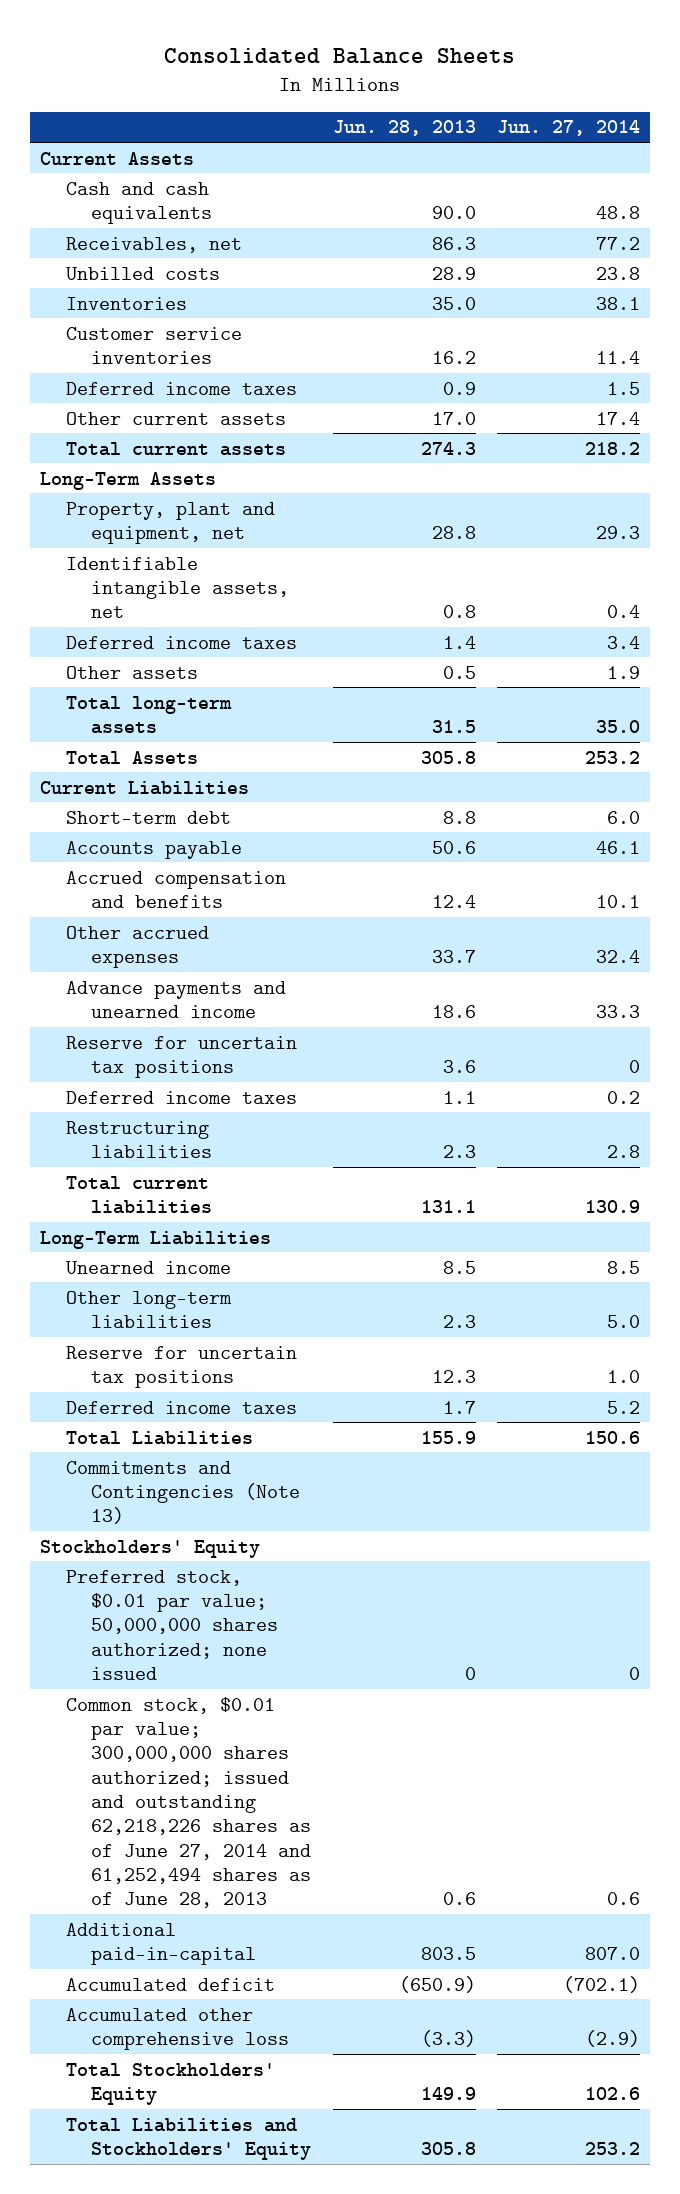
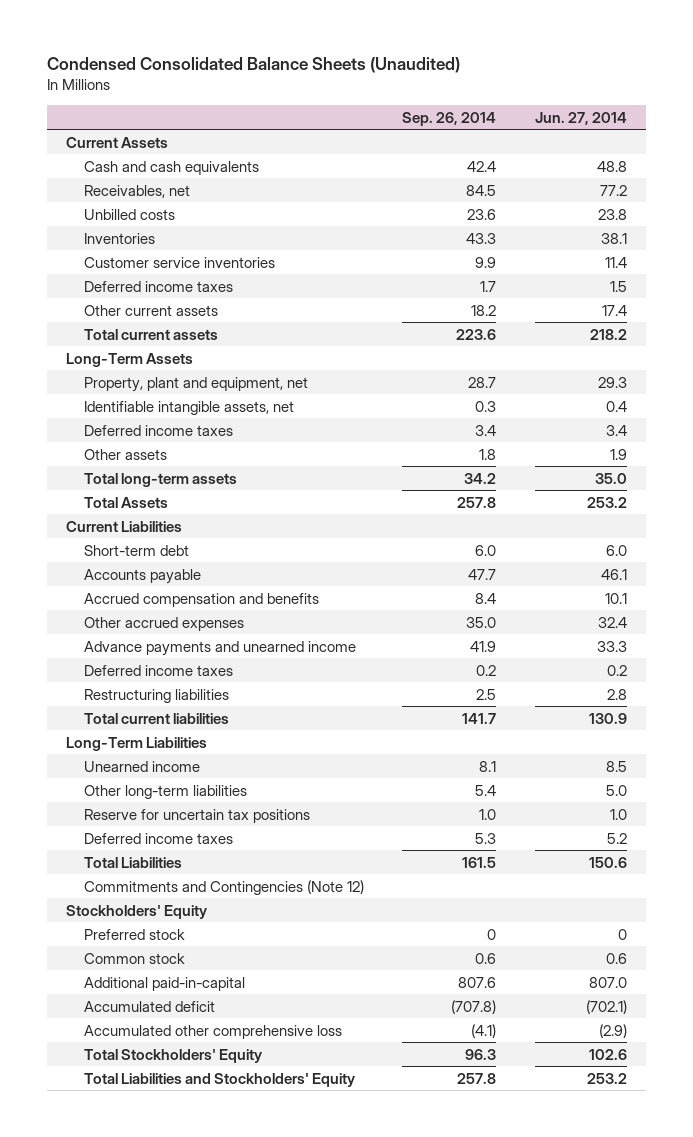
- Consolidated Balance Sheets
+ Condensed Consolidated Balance Sheets (Unaudited)
- | Jun. 28, 2013 | Jun. 27, 2014
+ | Sep. 26, 2014 | Jun. 27, 2014
- Reserve for uncertain tax positions | 3.6 | 0
- Commitments and Contingencies (Note 13)
+ Commitments and Contingencies (Note 12)
- Preferred stock, $0.01 par value; 50,000,000 shares authorized; none issued | 0 | 0
- Common stock, $0.01 par value; 300,000,000 shares authorized; issued and outstanding 62,218,226 shares as of June 27, 2014 and 61,252,494 shares as of June 28, 2013 | 0.6 | 0.6
+ Preferred stock | 0 | 0
+ Common stock | 0.6 | 0.6

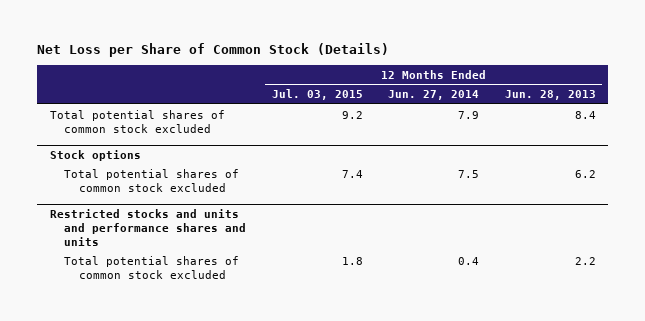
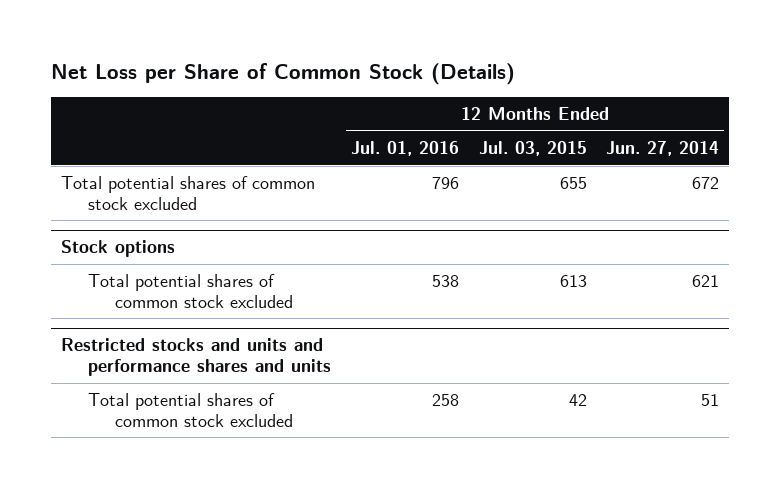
- | 12 Months Ended Jul. 03, 2015 | 12 Months Ended Jun. 27, 2014 | 12 Months Ended Jun. 28, 2013
+ | 12 Months Ended Jul. 01, 2016 | 12 Months Ended Jul. 03, 2015 | 12 Months Ended Jun. 27, 2014
- Total potential shares of common stock excluded | 9.2 | 7.9 | 8.4
+ Total potential shares of common stock excluded | 796 | 655 | 672
@ Stock options
- Total potential shares of common stock excluded | 7.4 | 7.5 | 6.2
+ Total potential shares of common stock excluded | 538 | 613 | 621
@ Restricted stocks and units and performance shares and units
- Total potential shares of common stock excluded | 1.8 | 0.4 | 2.2
+ Total potential shares of common stock excluded | 258 | 42 | 51

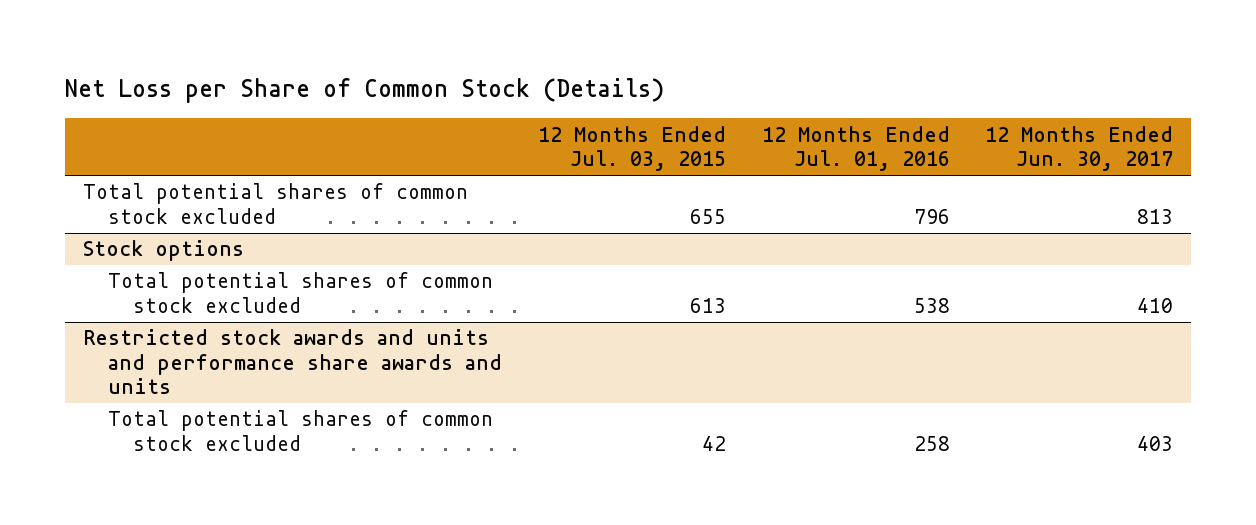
- | 12 Months Ended Jul. 01, 2016 | 12 Months Ended Jul. 03, 2015 | 12 Months Ended Jun. 27, 2014
+ | 12 Months Ended Jul. 03, 2015 | 12 Months Ended Jul. 01, 2016 | 12 Months Ended Jun. 30, 2017
- Restricted stocks and units and performance shares and units
+ Restricted stock awards and units and performance share awards and units

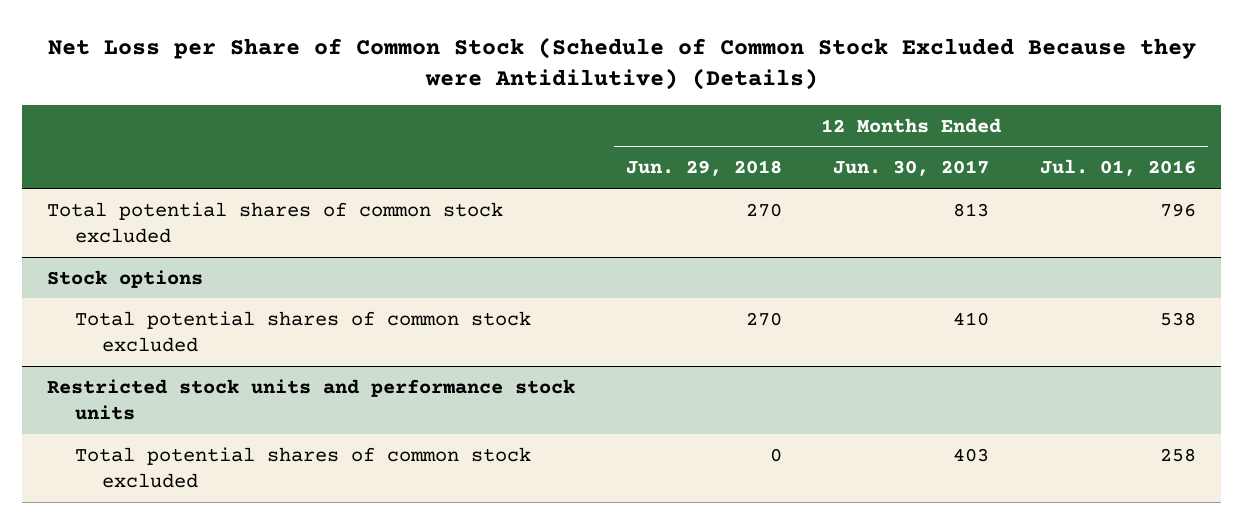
- Net Loss per Share of Common Stock (Details)
+ Net Loss per Share of Common Stock (Schedule of Common Stock Excluded Because they were Antidilutive) (Details)
- | 12 Months Ended Jul. 03, 2015 | 12 Months Ended Jul. 01, 2016 | 12 Months Ended Jun. 30, 2017
+ | 12 Months Ended Jun. 29, 2018 | 12 Months Ended Jun. 30, 2017 | 12 Months Ended Jul. 01, 2016
- Restricted stock awards and units and performance share awards and units
+ Restricted stock units and performance stock units

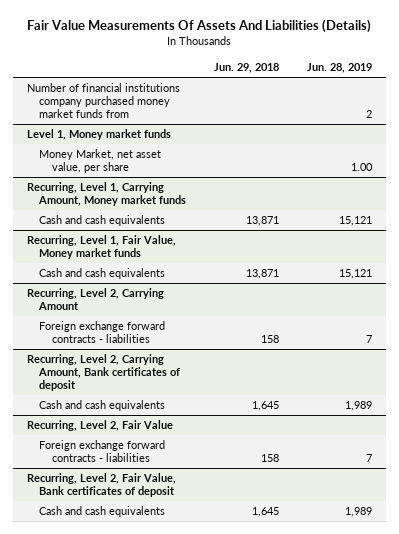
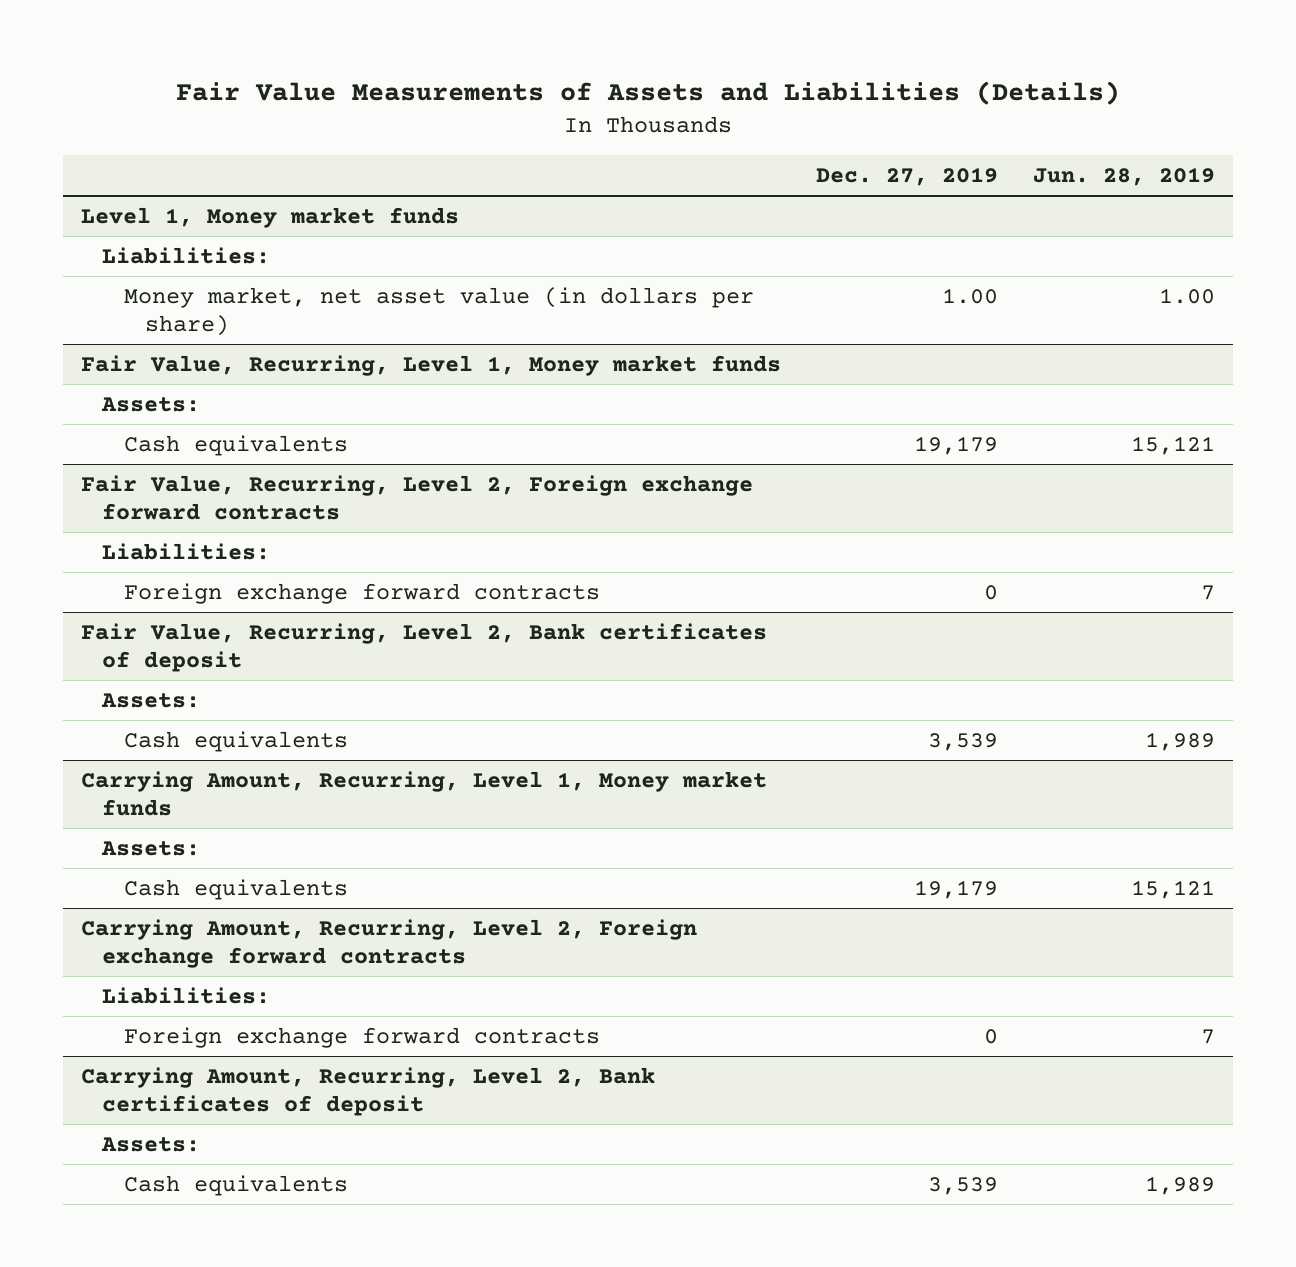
- Fair Value Measurements Of Assets And Liabilities (Details)
+ Fair Value Measurements of Assets and Liabilities (Details)
- | Jun. 29, 2018 | Jun. 28, 2019
+ | Dec. 27, 2019 | Jun. 28, 2019
- Number of financial institutions company purchased money market funds from | | 2
@ Level 1, Money market funds
- Money Market, net asset value, per share | | 1.00
- Recurring, Level 1, Carrying Amount, Money market funds
- Cash and cash equivalents | 13,871 | 15,121
- Recurring, Level 1, Fair Value, Money market funds
- Cash and cash equivalents | 13,871 | 15,121
- Recurring, Level 2, Carrying Amount
- Foreign exchange forward contracts - liabilities | 158 | 7
- Recurring, Level 2, Carrying Amount, Bank certificates of deposit
- Cash and cash equivalents | 1,645 | 1,989
- Recurring, Level 2, Fair Value
- Foreign exchange forward contracts - liabilities | 158 | 7
- Recurring, Level 2, Fair Value, Bank certificates of deposit
- Cash and cash equivalents | 1,645 | 1,989
@ Level 1, Money market funds
+ Liabilities:
+ Money market, net asset value (in dollars per share) | 1.00 | 1.00
+ Fair Value, Recurring, Level 1, Money market funds
+ Assets:
+ Cash equivalents | 19,179 | 15,121
+ Fair Value, Recurring, Level 2, Foreign exchange forward contracts
+ Liabilities:
+ Foreign exchange forward contracts | 0 | 7
+ Fair Value, Recurring, Level 2, Bank certificates of deposit
+ Assets:
+ Cash equivalents | 3,539 | 1,989
+ Carrying Amount, Recurring, Level 1, Money market funds
+ Assets:
+ Cash equivalents | 19,179 | 15,121
+ Carrying Amount, Recurring, Level 2, Foreign exchange forward contracts
+ Liabilities:
+ Foreign exchange forward contracts | 0 | 7
+ Carrying Amount, Recurring, Level 2, Bank certificates of deposit
+ Assets:
+ Cash equivalents | 3,539 | 1,989

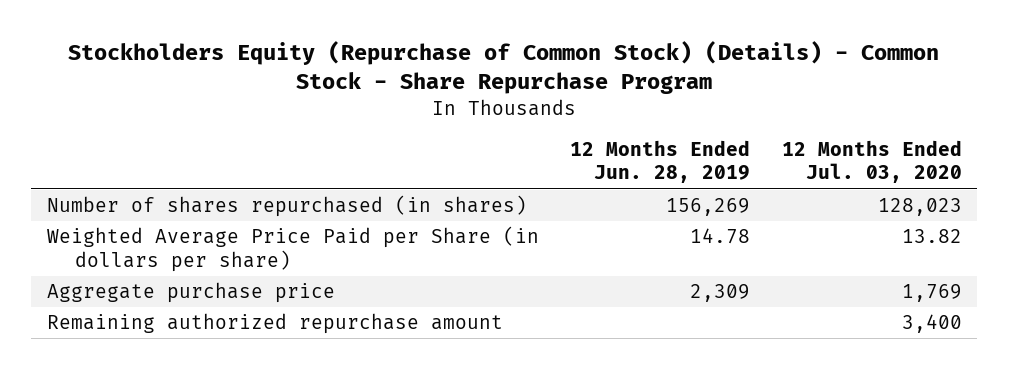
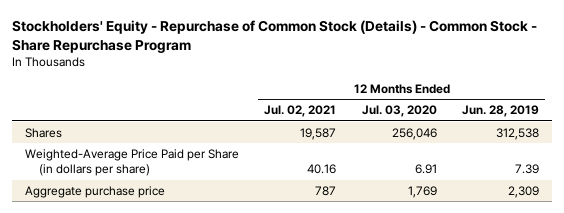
- Stockholders Equity (Repurchase of Common Stock) (Details) - Common Stock - Share Repurchase Program
+ Stockholders' Equity - Repurchase of Common Stock (Details) - Common Stock - Share Repurchase Program
- | 12 Months Ended Jun. 28, 2019 | 12 Months Ended Jul. 03, 2020
+ | 12 Months Ended Jul. 02, 2021 | 12 Months Ended Jul. 03, 2020 | 12 Months Ended Jun. 28, 2019
- Number of shares repurchased (in shares) | 156,269 | 128,023
- Weighted Average Price Paid per Share (in dollars per share) | 14.78 | 13.82
+ Shares | 19,587 | 256,046 | 312,538
+ Weighted-Average Price Paid per Share (in dollars per share) | 40.16 | 6.91 | 7.39
- Remaining authorized repurchase amount | | 3,400

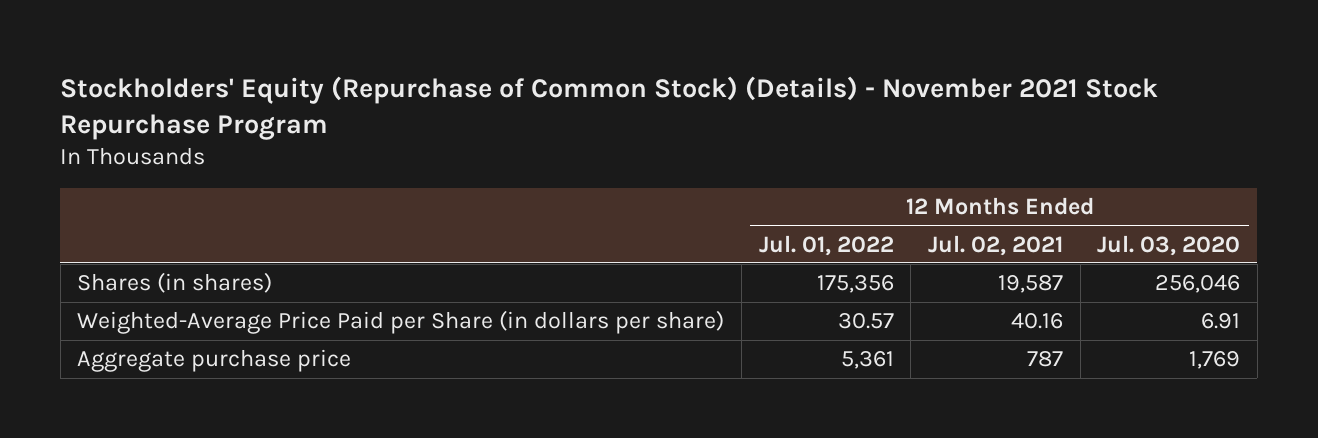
- Stockholders' Equity - Repurchase of Common Stock (Details) - Common Stock - Share Repurchase Program
+ Stockholders' Equity (Repurchase of Common Stock) (Details) - November 2021 Stock Repurchase Program
- | 12 Months Ended Jul. 02, 2021 | 12 Months Ended Jul. 03, 2020 | 12 Months Ended Jun. 28, 2019
+ | 12 Months Ended Jul. 01, 2022 | 12 Months Ended Jul. 02, 2021 | 12 Months Ended Jul. 03, 2020
- Shares | 19,587 | 256,046 | 312,538
+ Shares (in shares) | 175,356 | 19,587 | 256,046

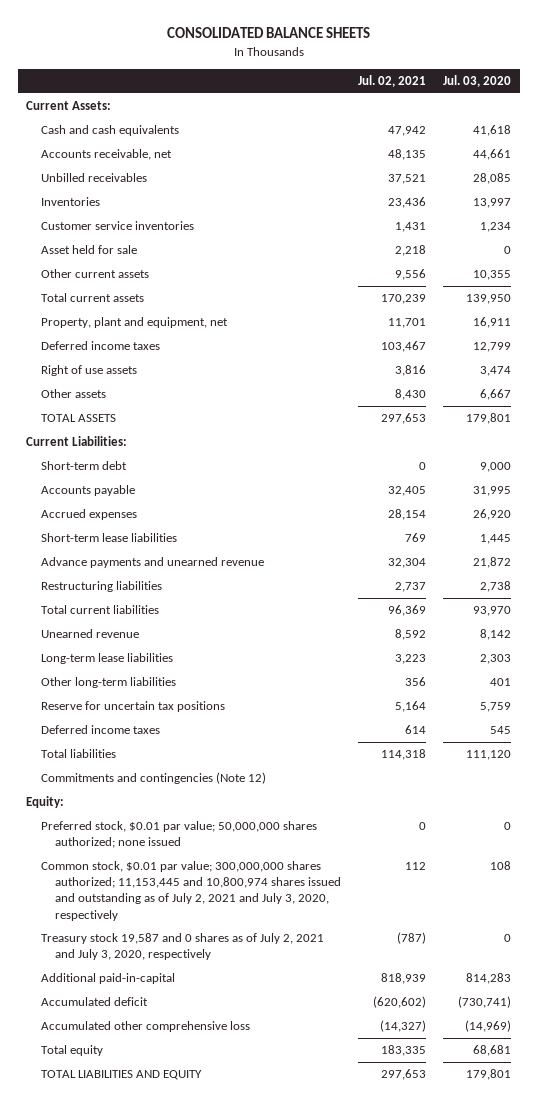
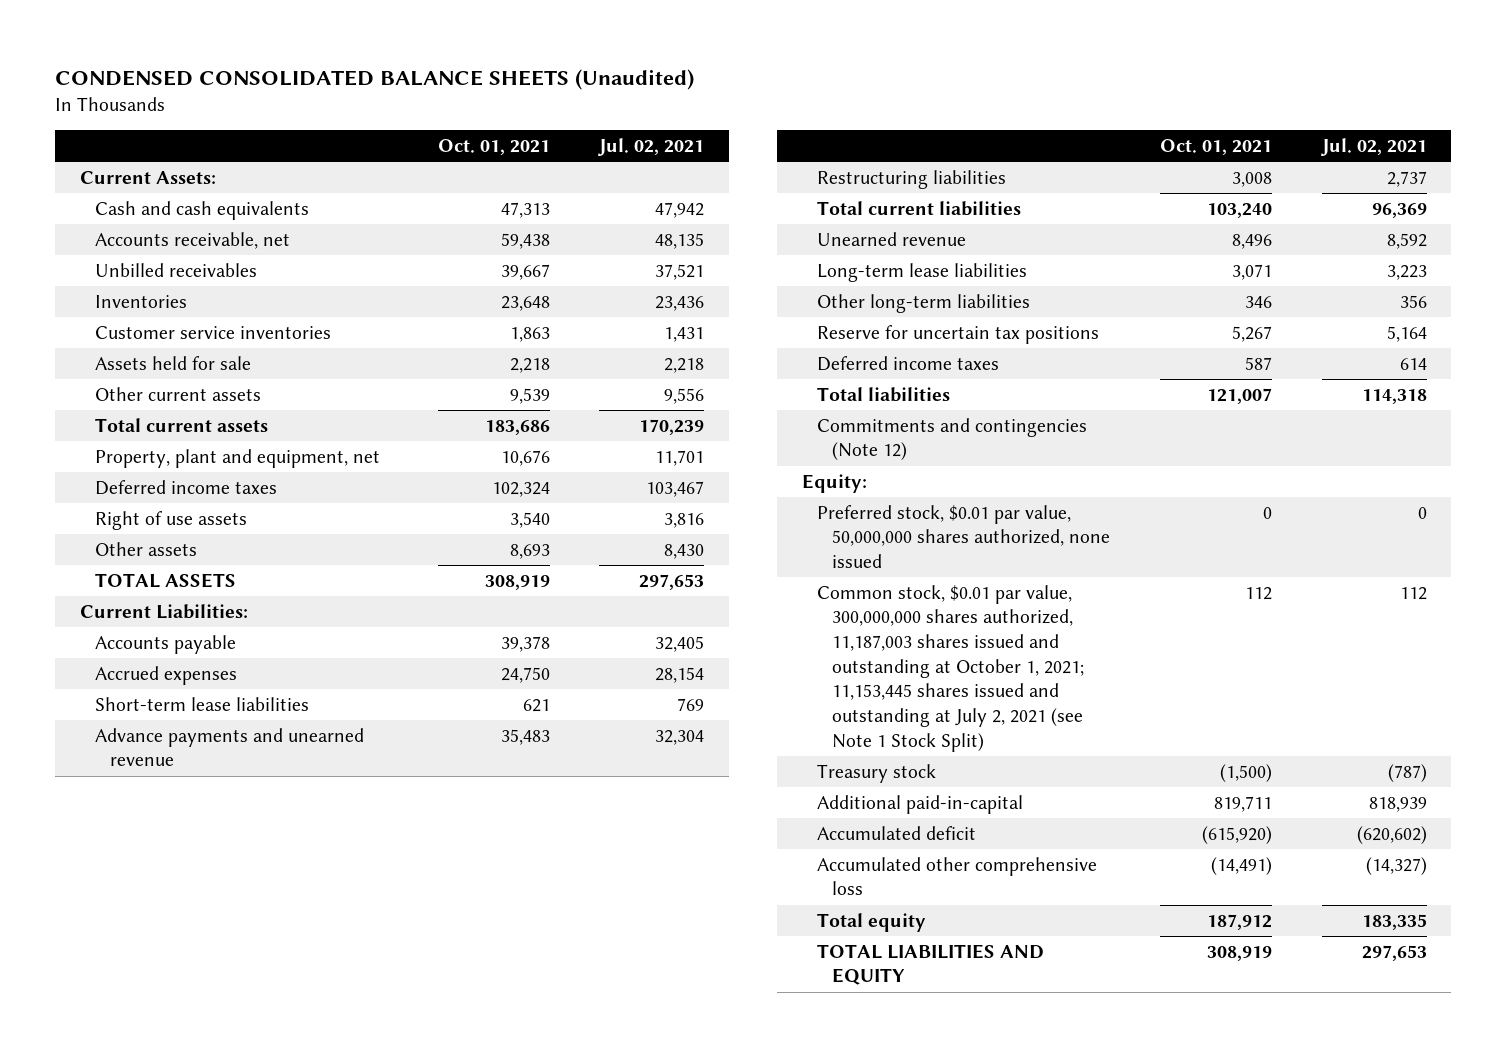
- CONSOLIDATED BALANCE SHEETS
+ CONDENSED CONSOLIDATED BALANCE SHEETS (Unaudited)
- | Jul. 02, 2021 | Jul. 03, 2020
+ | Oct. 01, 2021 | Jul. 02, 2021
- Asset held for sale | 2,218 | 0
+ Assets held for sale | 2,218 | 2,218
- Short-term debt | 0 | 9,000
- Preferred stock, $0.01 par value; 50,000,000 shares authorized; none issued | 0 | 0
- Common stock, $0.01 par value; 300,000,000 shares authorized; 11,153,445 and 10,800,974 shares issued and outstanding as of July 2, 2021 and July 3, 2020, respectively | 112 | 108
- Treasury stock 19,587 and 0 shares as of July 2, 2021 and July 3, 2020, respectively | (787) | 0
+ Preferred stock, $0.01 par value, 50,000,000 shares authorized, none issued | 0 | 0
+ Common stock, $0.01 par value, 300,000,000 shares authorized, 11,187,003 shares issued and outstanding at October 1, 2021; 11,153,445 shares issued and outstanding at July 2, 2021 (see Note 1 Stock Split) | 112 | 112
+ Treasury stock | (1,500) | (787)

